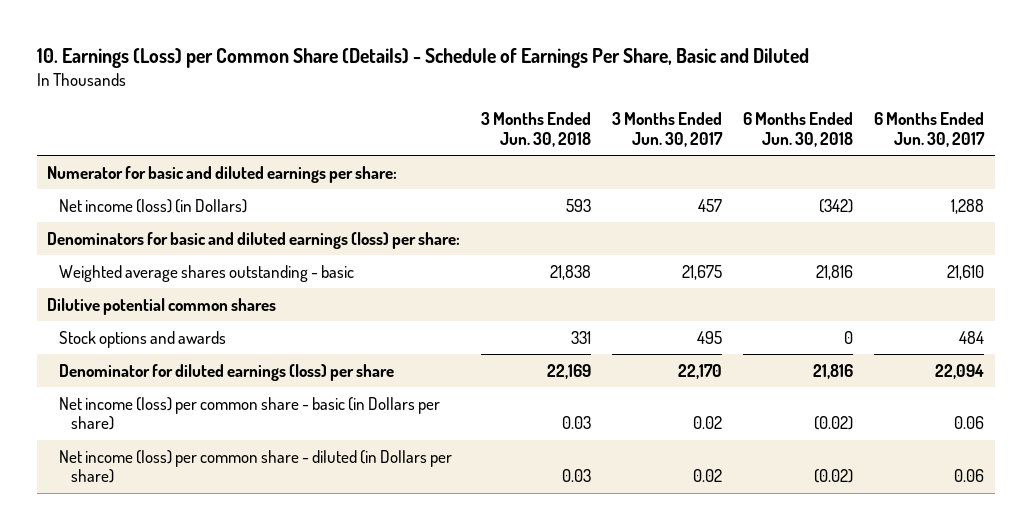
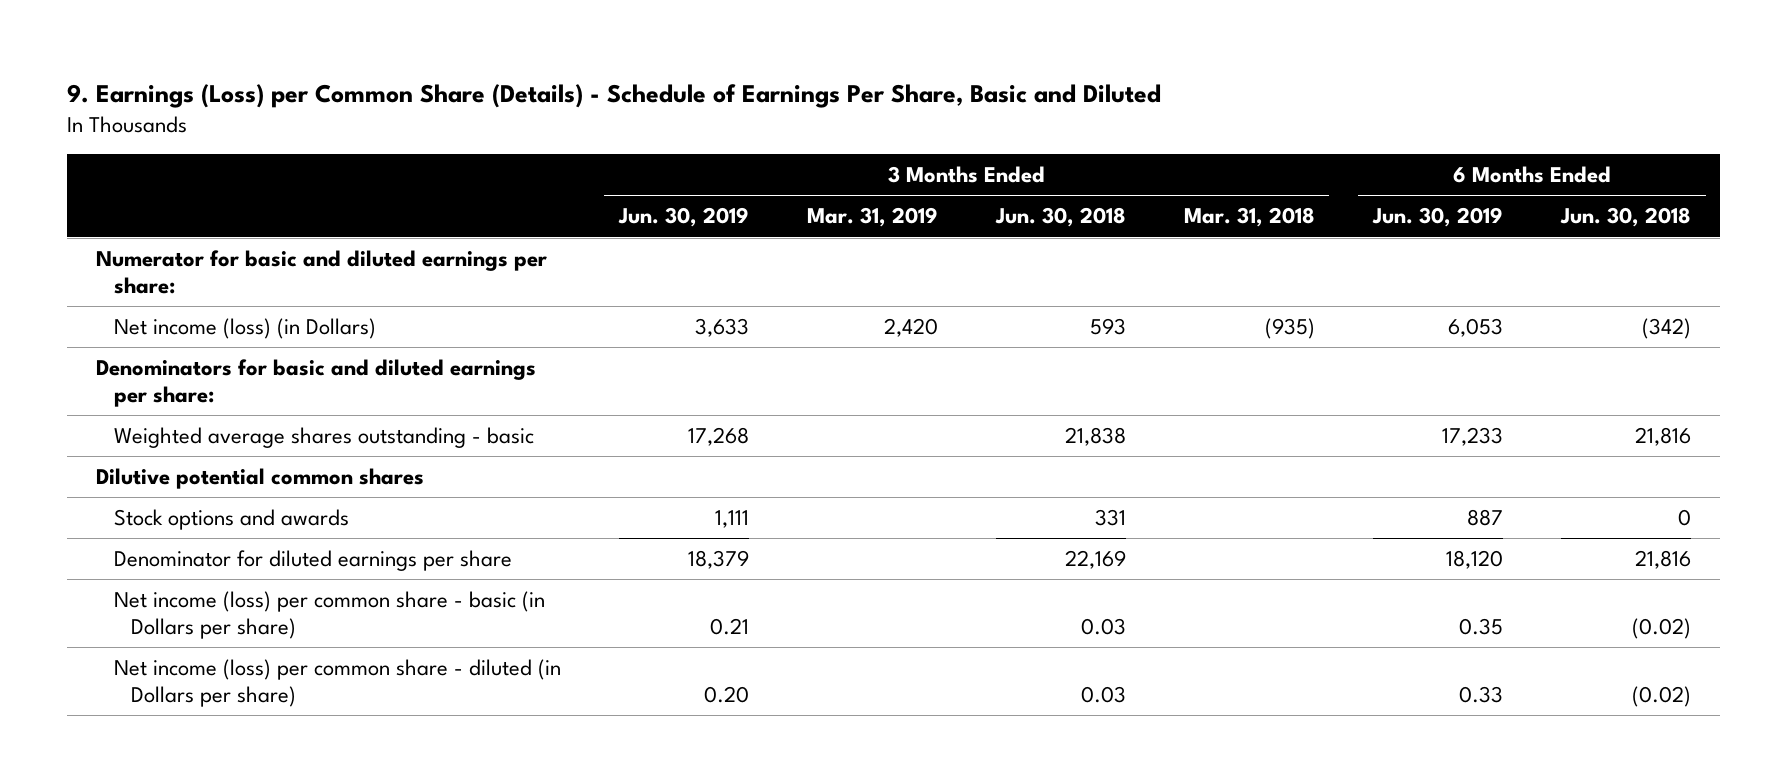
- 10. Earnings (Loss) per Common Share (Details) - Schedule of Earnings Per Share, Basic and Diluted
+ 9. Earnings (Loss) per Common Share (Details) - Schedule of Earnings Per Share, Basic and Diluted
- | 3 Months Ended Jun. 30, 2018 | 3 Months Ended Jun. 30, 2017 | 6 Months Ended Jun. 30, 2018 | 6 Months Ended Jun. 30, 2017
+ | 3 Months Ended Jun. 30, 2019 | 3 Months Ended Mar. 31, 2019 | 3 Months Ended Jun. 30, 2018 | 3 Months Ended Mar. 31, 2018 | 6 Months Ended Jun. 30, 2019 | 6 Months Ended Jun. 30, 2018
- Denominators for basic and diluted earnings (loss) per share:
+ Denominators for basic and diluted earnings per share:
- Denominator for diluted earnings (loss) per share | 22,169 | 22,170 | 21,816 | 22,094
+ Denominator for diluted earnings per share | 18,379 | | 22,169 | | 18,120 | 21,816

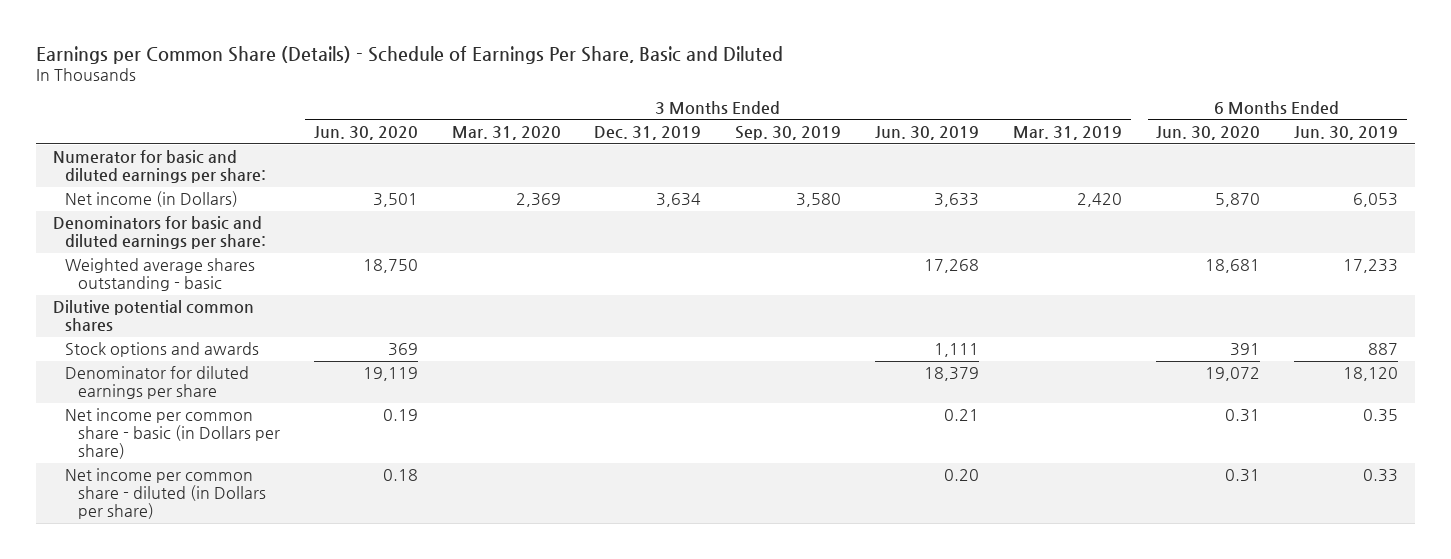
- 9. Earnings (Loss) per Common Share (Details) - Schedule of Earnings Per Share, Basic and Diluted
+ Earnings per Common Share (Details) - Schedule of Earnings Per Share, Basic and Diluted
- | 3 Months Ended Jun. 30, 2019 | 3 Months Ended Mar. 31, 2019 | 3 Months Ended Jun. 30, 2018 | 3 Months Ended Mar. 31, 2018 | 6 Months Ended Jun. 30, 2019 | 6 Months Ended Jun. 30, 2018
+ | 3 Months Ended Jun. 30, 2020 | 3 Months Ended Mar. 31, 2020 | 3 Months Ended Dec. 31, 2019 | 3 Months Ended Sep. 30, 2019 | 3 Months Ended Jun. 30, 2019 | 3 Months Ended Mar. 31, 2019 | 6 Months Ended Jun. 30, 2020 | 6 Months Ended Jun. 30, 2019
- Net income (loss) (in Dollars) | 3,633 | 2,420 | 593 | (935) | 6,053 | (342)
+ Net income (in Dollars) | 3,501 | 2,369 | 3,634 | 3,580 | 3,633 | 2,420 | 5,870 | 6,053
- Net income (loss) per common share - basic (in Dollars per share) | 0.21 | | 0.03 | | 0.35 | (0.02)
- Net income (loss) per common share - diluted (in Dollars per share) | 0.20 | | 0.03 | | 0.33 | (0.02)
+ Net income per common share - basic (in Dollars per share) | 0.19 | | | | 0.21 | | 0.31 | 0.35
+ Net income per common share - diluted (in Dollars per share) | 0.18 | | | | 0.20 | | 0.31 | 0.33

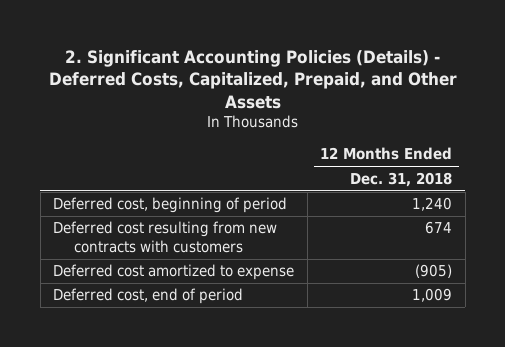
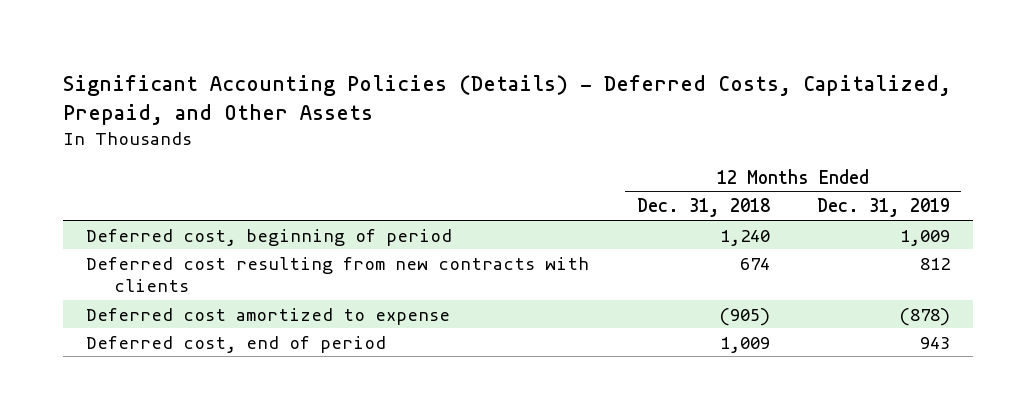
- 2. Significant Accounting Policies (Details) - Deferred Costs, Capitalized, Prepaid, and Other Assets
+ Significant Accounting Policies (Details) - Deferred Costs, Capitalized, Prepaid, and Other Assets
- | 12 Months Ended Dec. 31, 2018
+ | 12 Months Ended Dec. 31, 2018 | 12 Months Ended Dec. 31, 2019
- Deferred cost resulting from new contracts with customers | 674
+ Deferred cost resulting from new contracts with clients | 674 | 812

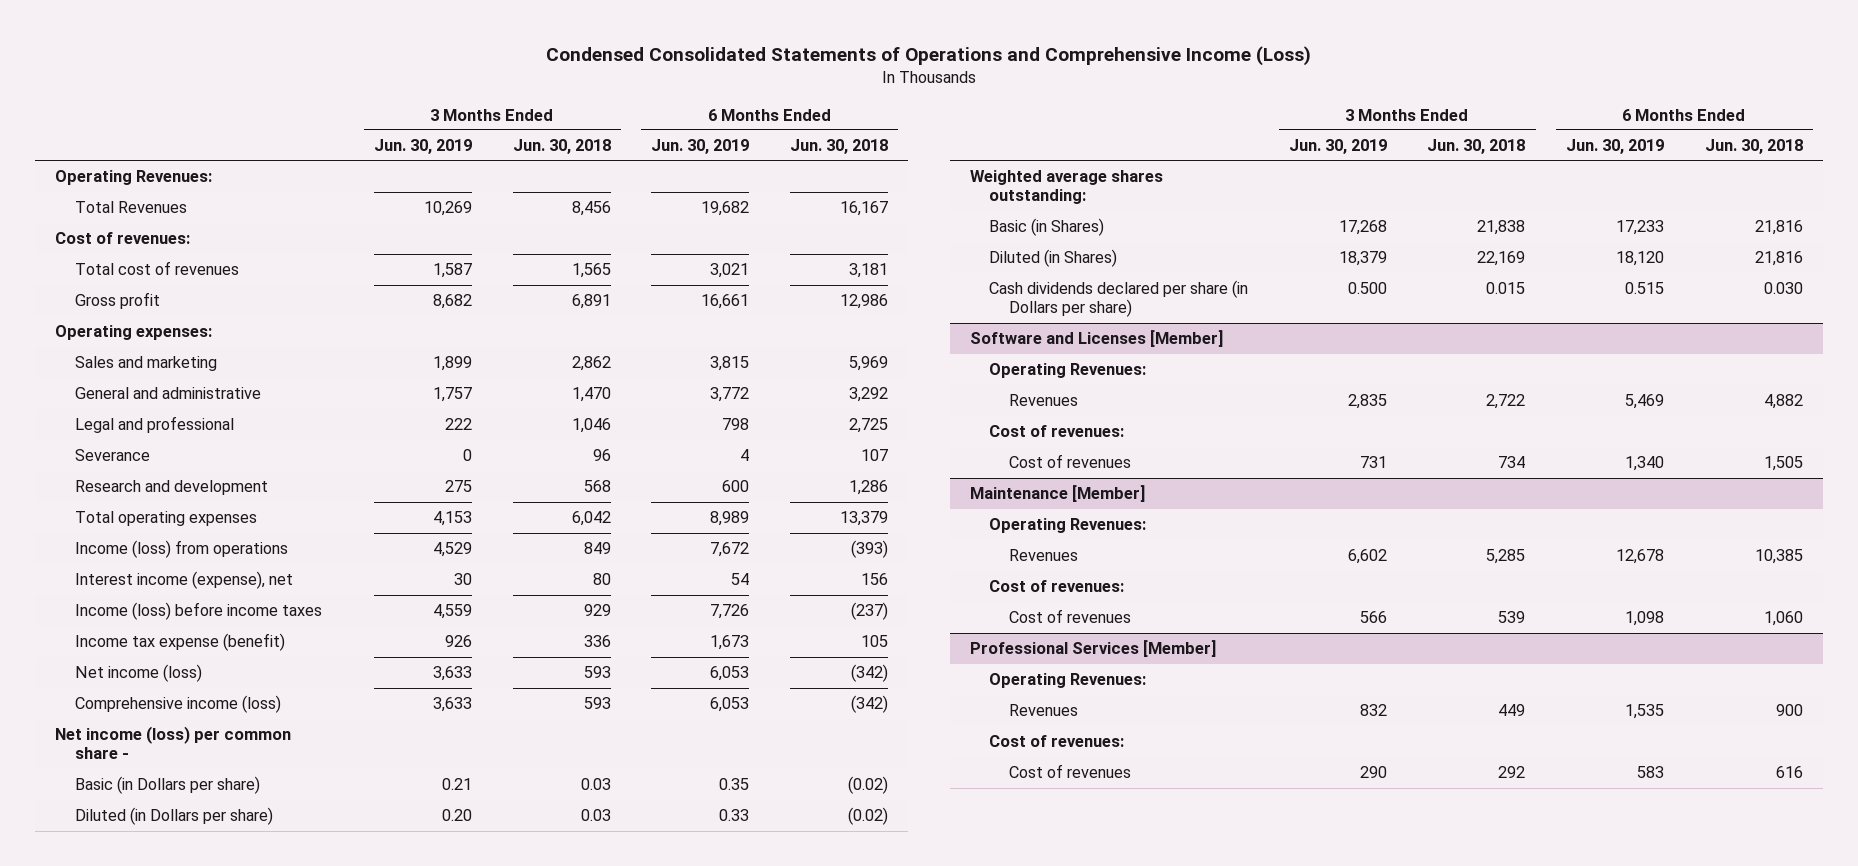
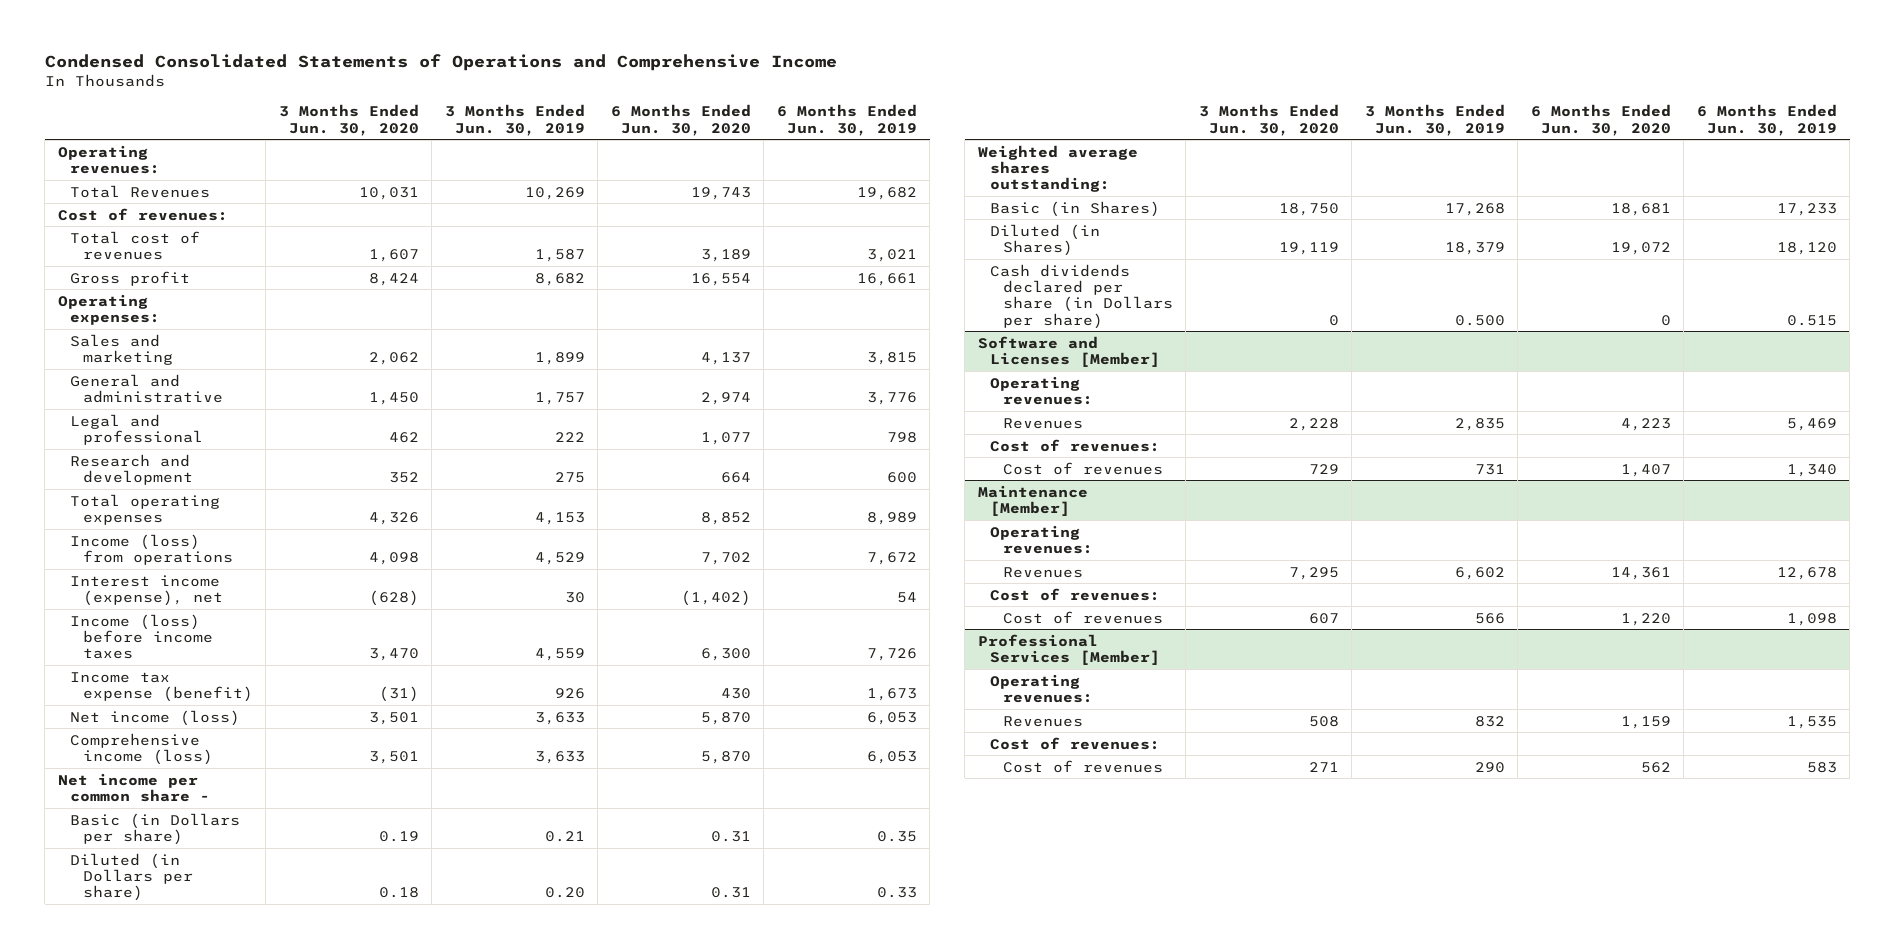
- Condensed Consolidated Statements of Operations and Comprehensive Income (Loss)
+ Condensed Consolidated Statements of Operations and Comprehensive Income
- | 3 Months Ended Jun. 30, 2019 | 3 Months Ended Jun. 30, 2018 | 6 Months Ended Jun. 30, 2019 | 6 Months Ended Jun. 30, 2018
+ | 3 Months Ended Jun. 30, 2020 | 3 Months Ended Jun. 30, 2019 | 6 Months Ended Jun. 30, 2020 | 6 Months Ended Jun. 30, 2019
- Operating Revenues:
+ Operating revenues:
- General and administrative | 1,757 | 1,470 | 3,772 | 3,292
+ General and administrative | 1,450 | 1,757 | 2,974 | 3,776
- Severance | 0 | 96 | 4 | 107
- Net income (loss) per common share -
+ Net income per common share -
@ Software and Licenses [Member]
- Operating Revenues:
+ Operating revenues:
@ Maintenance [Member]
- Operating Revenues:
+ Operating revenues:
@ Professional Services [Member]
- Operating Revenues:
+ Operating revenues:

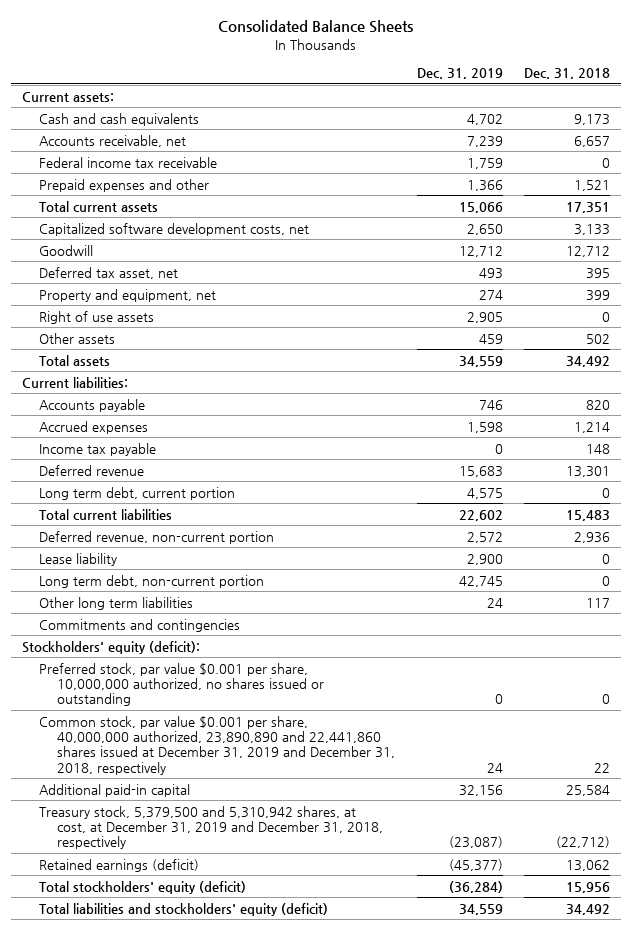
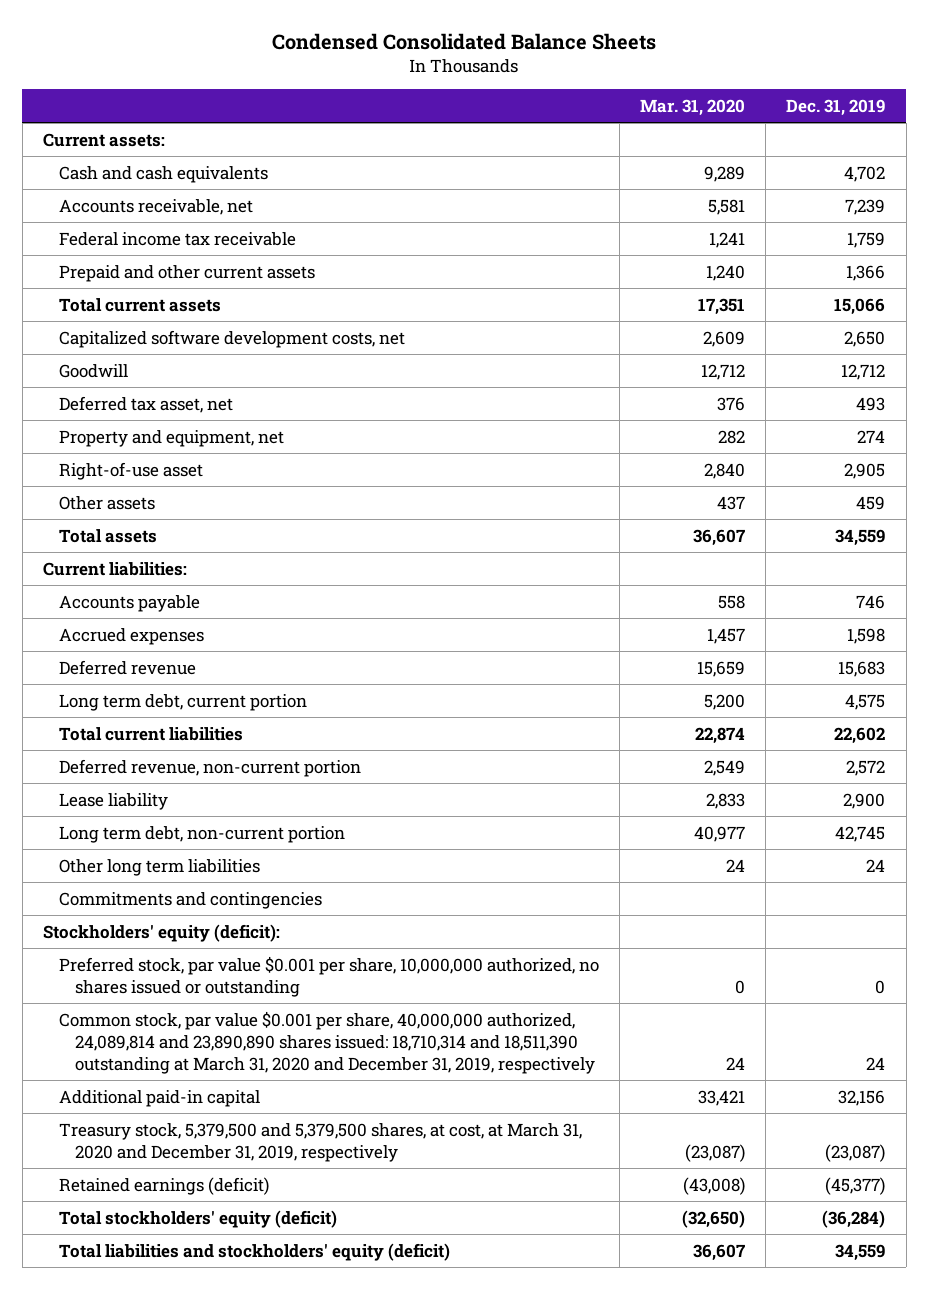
- Consolidated Balance Sheets
+ Condensed Consolidated Balance Sheets
- | Dec. 31, 2019 | Dec. 31, 2018
+ | Mar. 31, 2020 | Dec. 31, 2019
- Prepaid expenses and other | 1,366 | 1,521
+ Prepaid and other current assets | 1,240 | 1,366
- Right of use assets | 2,905 | 0
+ Right-of-use asset | 2,840 | 2,905
- Income tax payable | 0 | 148
- Common stock, par value $0.001 per share, 40,000,000 authorized, 23,890,890 and 22,441,860 shares issued at December 31, 2019 and December 31, 2018, respectively | 24 | 22
+ Common stock, par value $0.001 per share, 40,000,000 authorized, 24,089,814 and 23,890,890 shares issued: 18,710,314 and 18,511,390 outstanding at March 31, 2020 and December 31, 2019, respectively | 24 | 24
- Treasury stock, 5,379,500 and 5,310,942 shares, at cost, at December 31, 2019 and December 31, 2018, respectively | (23,087) | (22,712)
+ Treasury stock, 5,379,500 and 5,379,500 shares, at cost, at March 31, 2020 and December 31, 2019, respectively | (23,087) | (23,087)

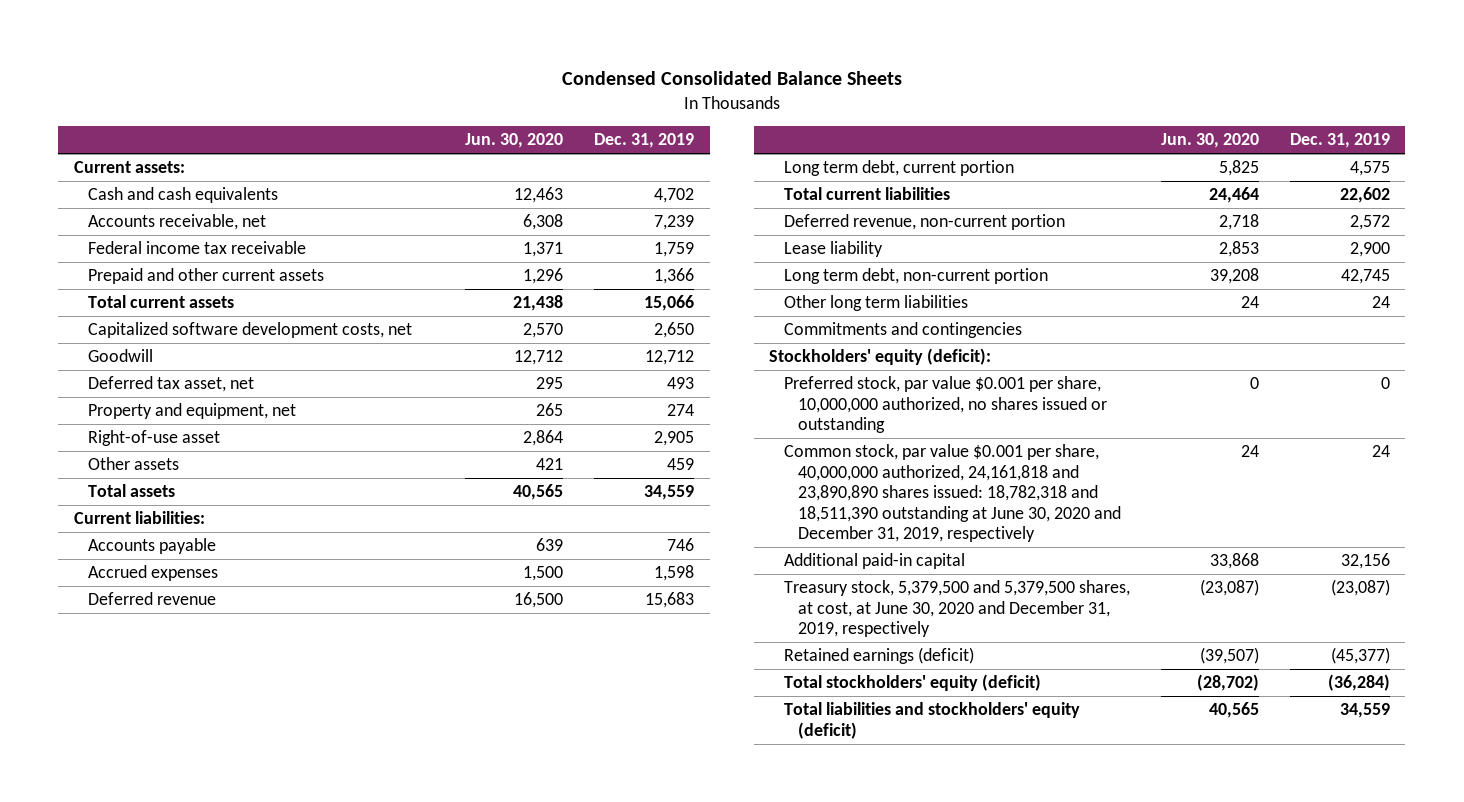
- | Mar. 31, 2020 | Dec. 31, 2019
+ | Jun. 30, 2020 | Dec. 31, 2019
- Common stock, par value $0.001 per share, 40,000,000 authorized, 24,089,814 and 23,890,890 shares issued: 18,710,314 and 18,511,390 outstanding at March 31, 2020 and December 31, 2019, respectively | 24 | 24
+ Common stock, par value $0.001 per share, 40,000,000 authorized, 24,161,818 and 23,890,890 shares issued: 18,782,318 and 18,511,390 outstanding at June 30, 2020 and December 31, 2019, respectively | 24 | 24
- Treasury stock, 5,379,500 and 5,379,500 shares, at cost, at March 31, 2020 and December 31, 2019, respectively | (23,087) | (23,087)
+ Treasury stock, 5,379,500 and 5,379,500 shares, at cost, at June 30, 2020 and December 31, 2019, respectively | (23,087) | (23,087)

